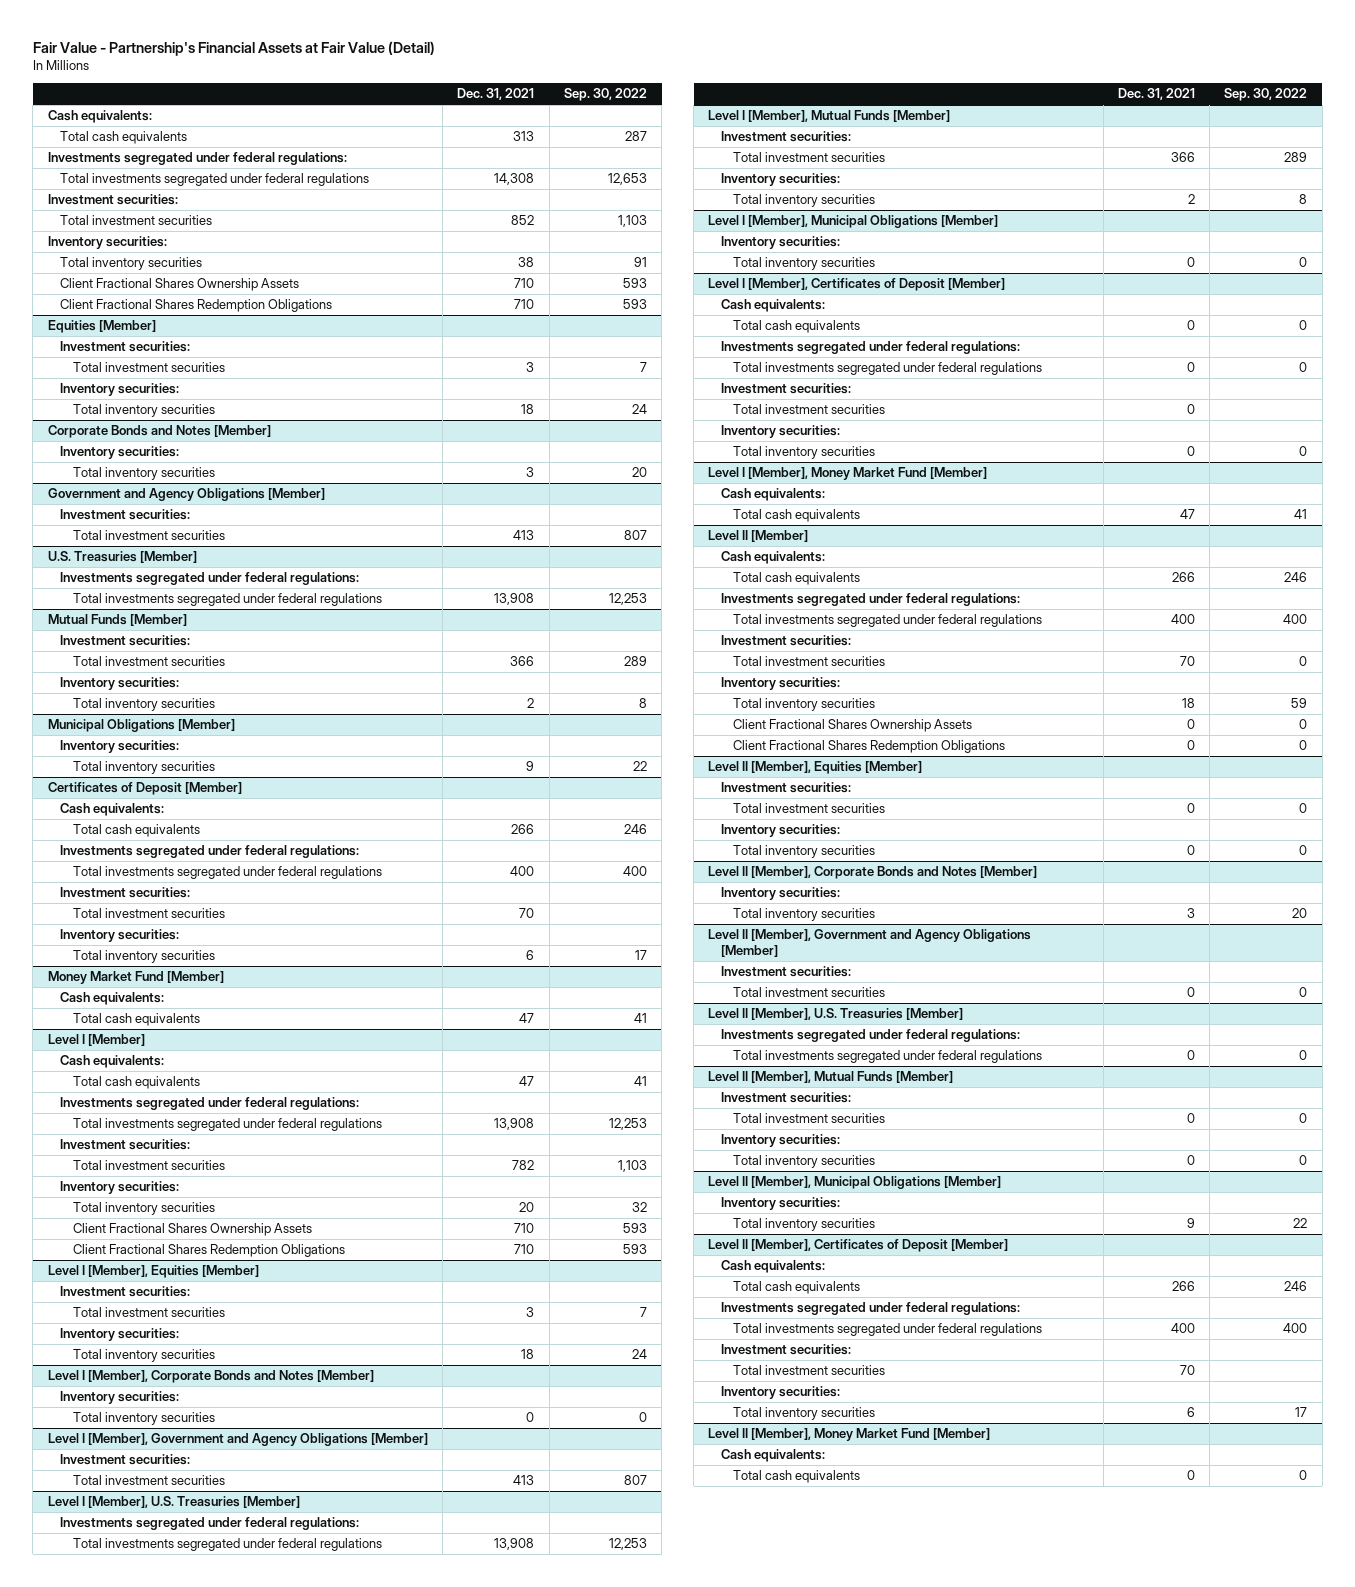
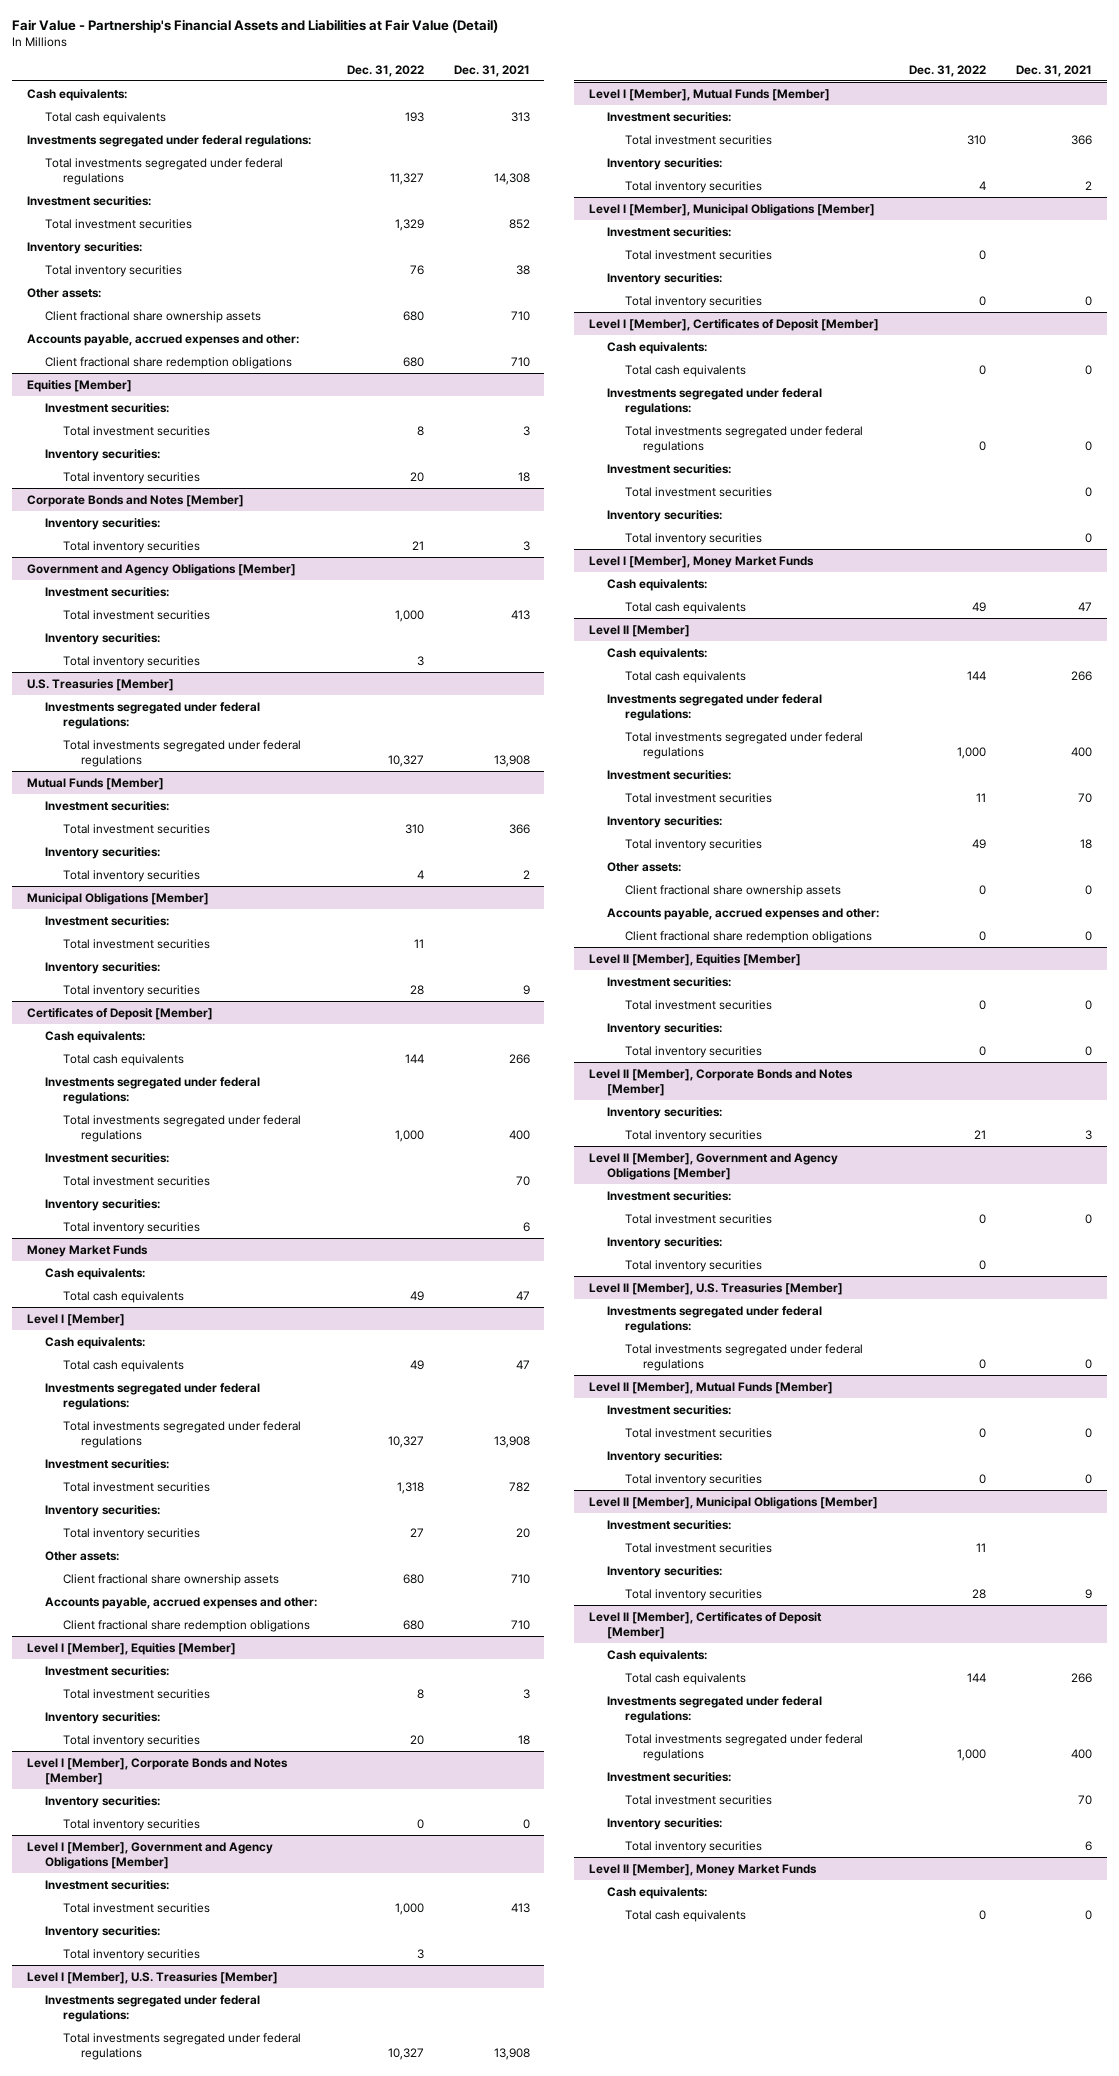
- Fair Value - Partnership's Financial Assets at Fair Value (Detail)
+ Fair Value - Partnership's Financial Assets and Liabilities at Fair Value (Detail)
- | Dec. 31, 2021 | Sep. 30, 2022
+ | Dec. 31, 2022 | Dec. 31, 2021
- Client Fractional Shares Ownership Assets | 710 | 593
- Client Fractional Shares Redemption Obligations | 710 | 593
+ Other assets:
+ Client fractional share ownership assets | 680 | 710
+ Accounts payable, accrued expenses and other:
+ Client fractional share redemption obligations | 680 | 710
@ Government and Agency Obligations [Member]
+ Inventory securities:
+ Total inventory securities | 3 |
@ Municipal Obligations [Member]
+ Investment securities:
+ Total investment securities | 11 |
- Money Market Fund [Member]
+ Money Market Funds
@ Level I [Member]
- Client Fractional Shares Ownership Assets | 710 | 593
- Client Fractional Shares Redemption Obligations | 710 | 593
+ Other assets:
+ Client fractional share ownership assets | 680 | 710
+ Accounts payable, accrued expenses and other:
+ Client fractional share redemption obligations | 680 | 710
@ Level I [Member], Government and Agency Obligations [Member]
+ Inventory securities:
+ Total inventory securities | 3 |
@ Level I [Member], Municipal Obligations [Member]
+ Investment securities:
+ Total investment securities | 0 |
- Level I [Member], Money Market Fund [Member]
+ Level I [Member], Money Market Funds
@ Level II [Member]
- Client Fractional Shares Ownership Assets | 0 | 0
- Client Fractional Shares Redemption Obligations | 0 | 0
+ Other assets:
+ Client fractional share ownership assets | 0 | 0
+ Accounts payable, accrued expenses and other:
+ Client fractional share redemption obligations | 0 | 0
@ Level II [Member], Government and Agency Obligations [Member]
+ Inventory securities:
+ Total inventory securities | 0 |
@ Level II [Member], Municipal Obligations [Member]
+ Investment securities:
+ Total investment securities | 11 |
- Level II [Member], Money Market Fund [Member]
+ Level II [Member], Money Market Funds

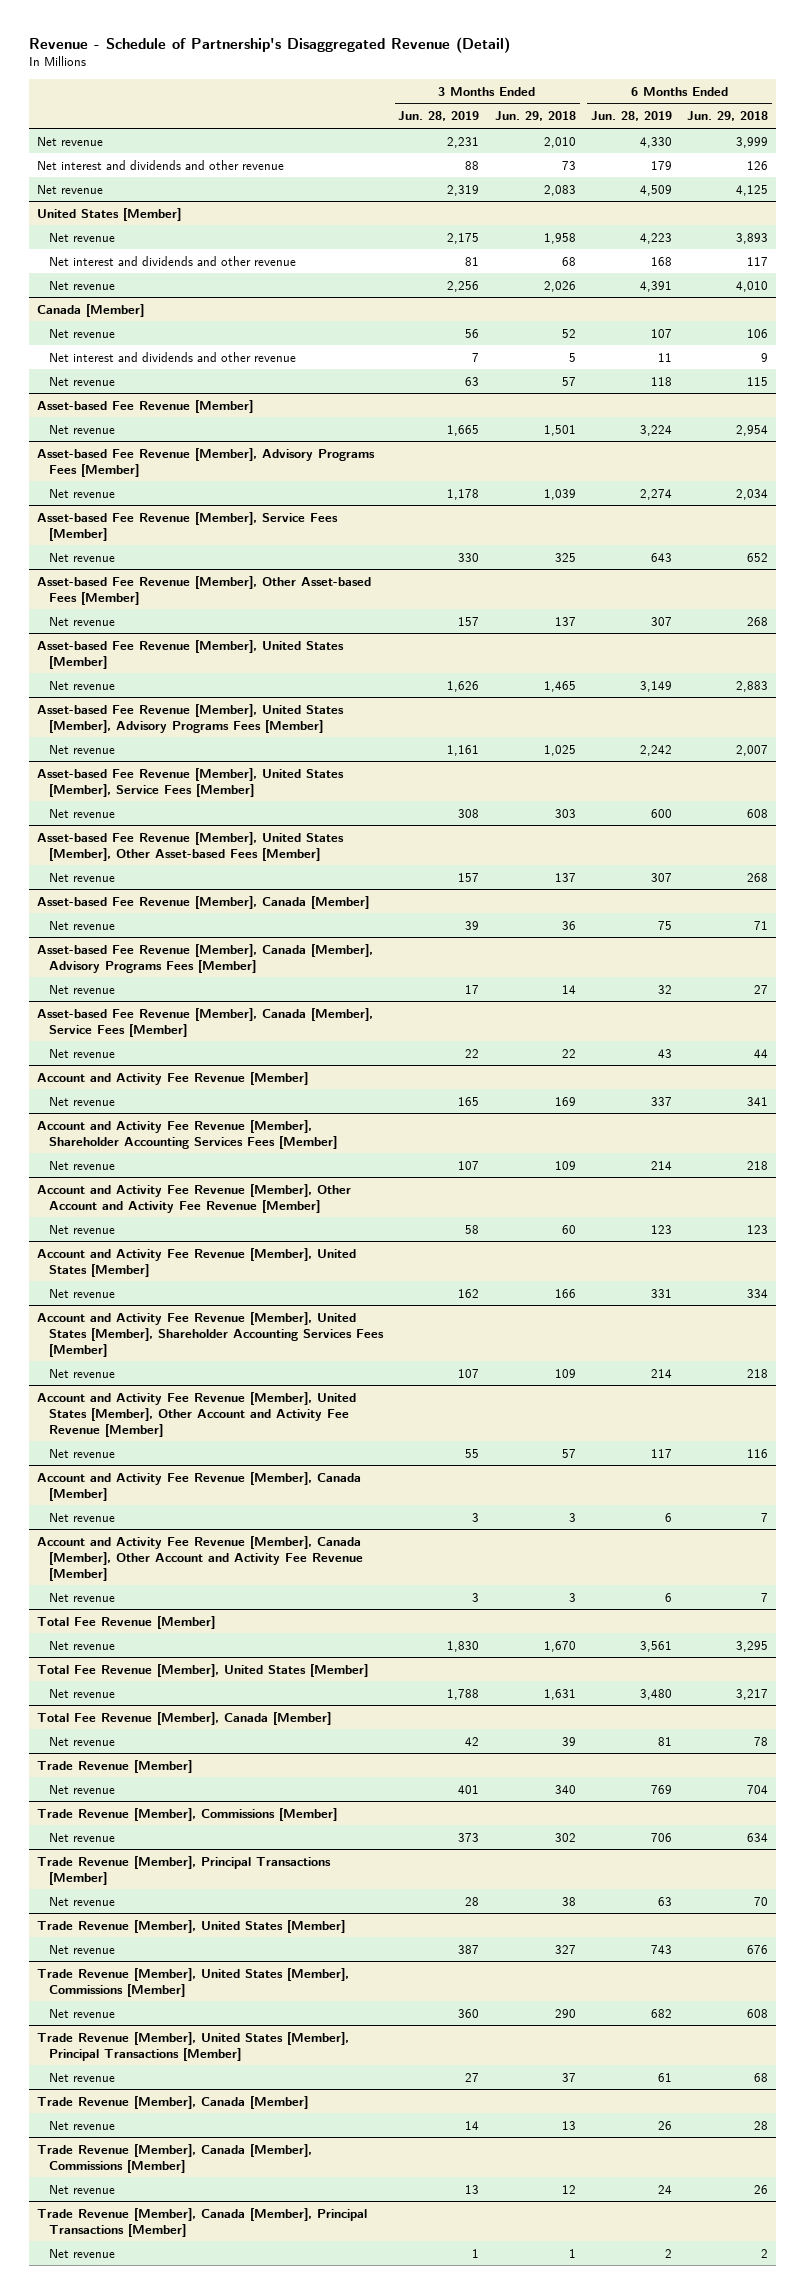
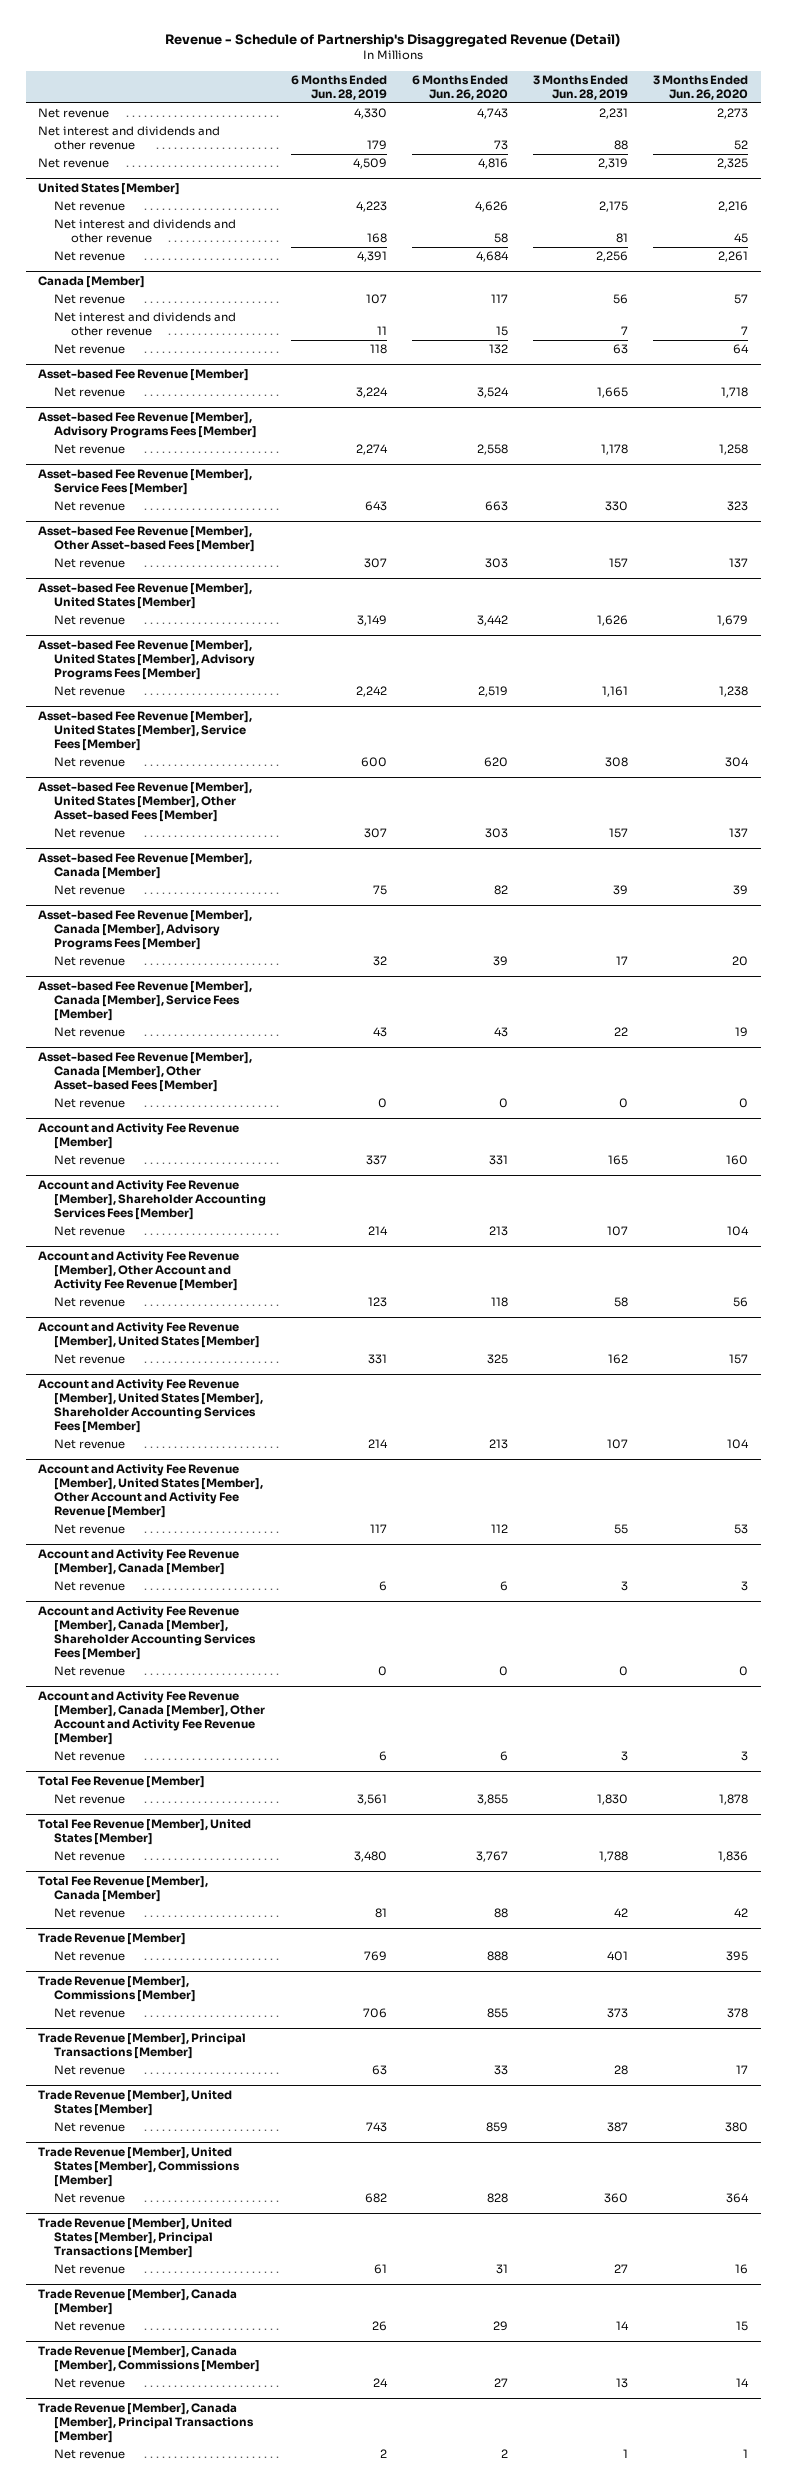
- | 3 Months Ended Jun. 28, 2019 | 3 Months Ended Jun. 29, 2018 | 6 Months Ended Jun. 28, 2019 | 6 Months Ended Jun. 29, 2018
+ | 6 Months Ended Jun. 28, 2019 | 6 Months Ended Jun. 26, 2020 | 3 Months Ended Jun. 28, 2019 | 3 Months Ended Jun. 26, 2020
+ Asset-based Fee Revenue [Member], Canada [Member], Other Asset-based Fees [Member]
+ Net revenue | 0 | 0 | 0 | 0
+ Account and Activity Fee Revenue [Member], Canada [Member], Shareholder Accounting Services Fees [Member]
+ Net revenue | 0 | 0 | 0 | 0

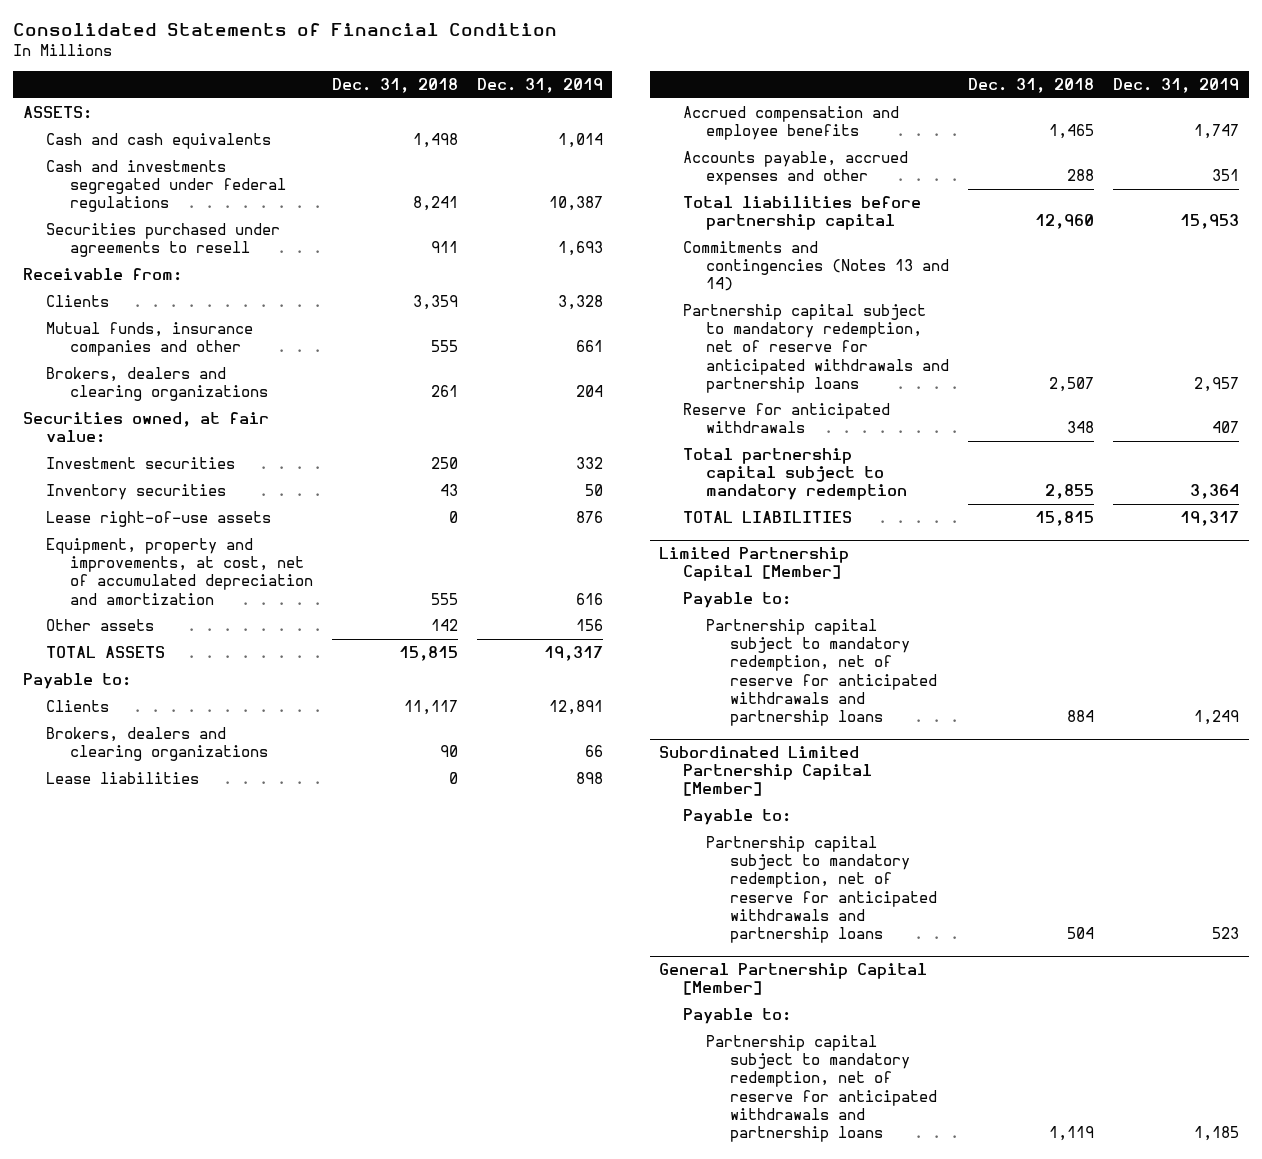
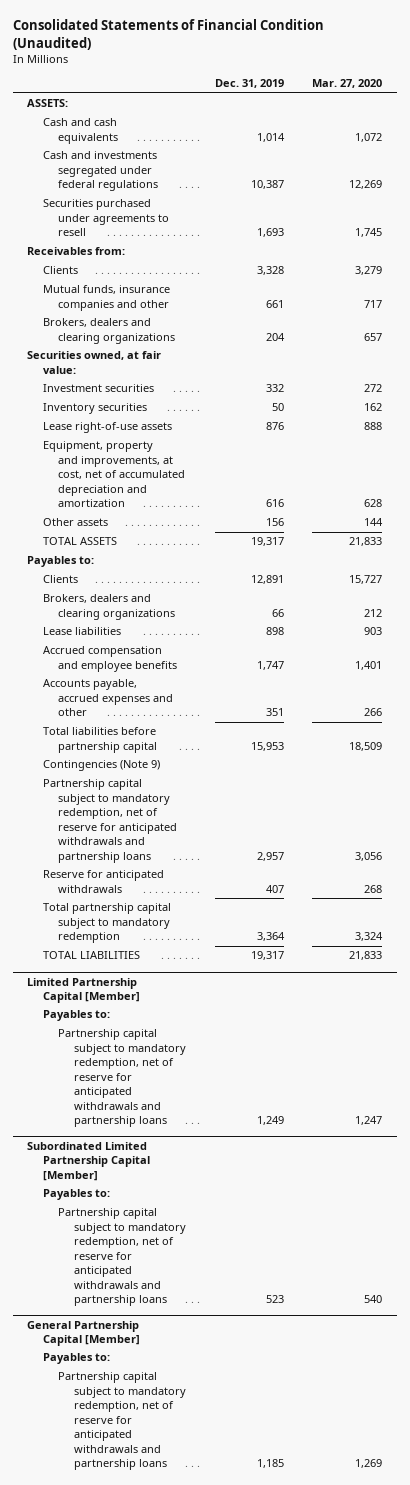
- Consolidated Statements of Financial Condition
+ Consolidated Statements of Financial Condition (Unaudited)
- | Dec. 31, 2018 | Dec. 31, 2019
+ | Dec. 31, 2019 | Mar. 27, 2020
- Receivable from:
+ Receivables from:
- Payable to:
+ Payables to:
- Commitments and contingencies (Notes 13 and 14)
+ Contingencies (Note 9)
@ Limited Partnership Capital [Member]
- Payable to:
+ Payables to:
@ Subordinated Limited Partnership Capital [Member]
- Payable to:
+ Payables to:
@ General Partnership Capital [Member]
- Payable to:
+ Payables to:

